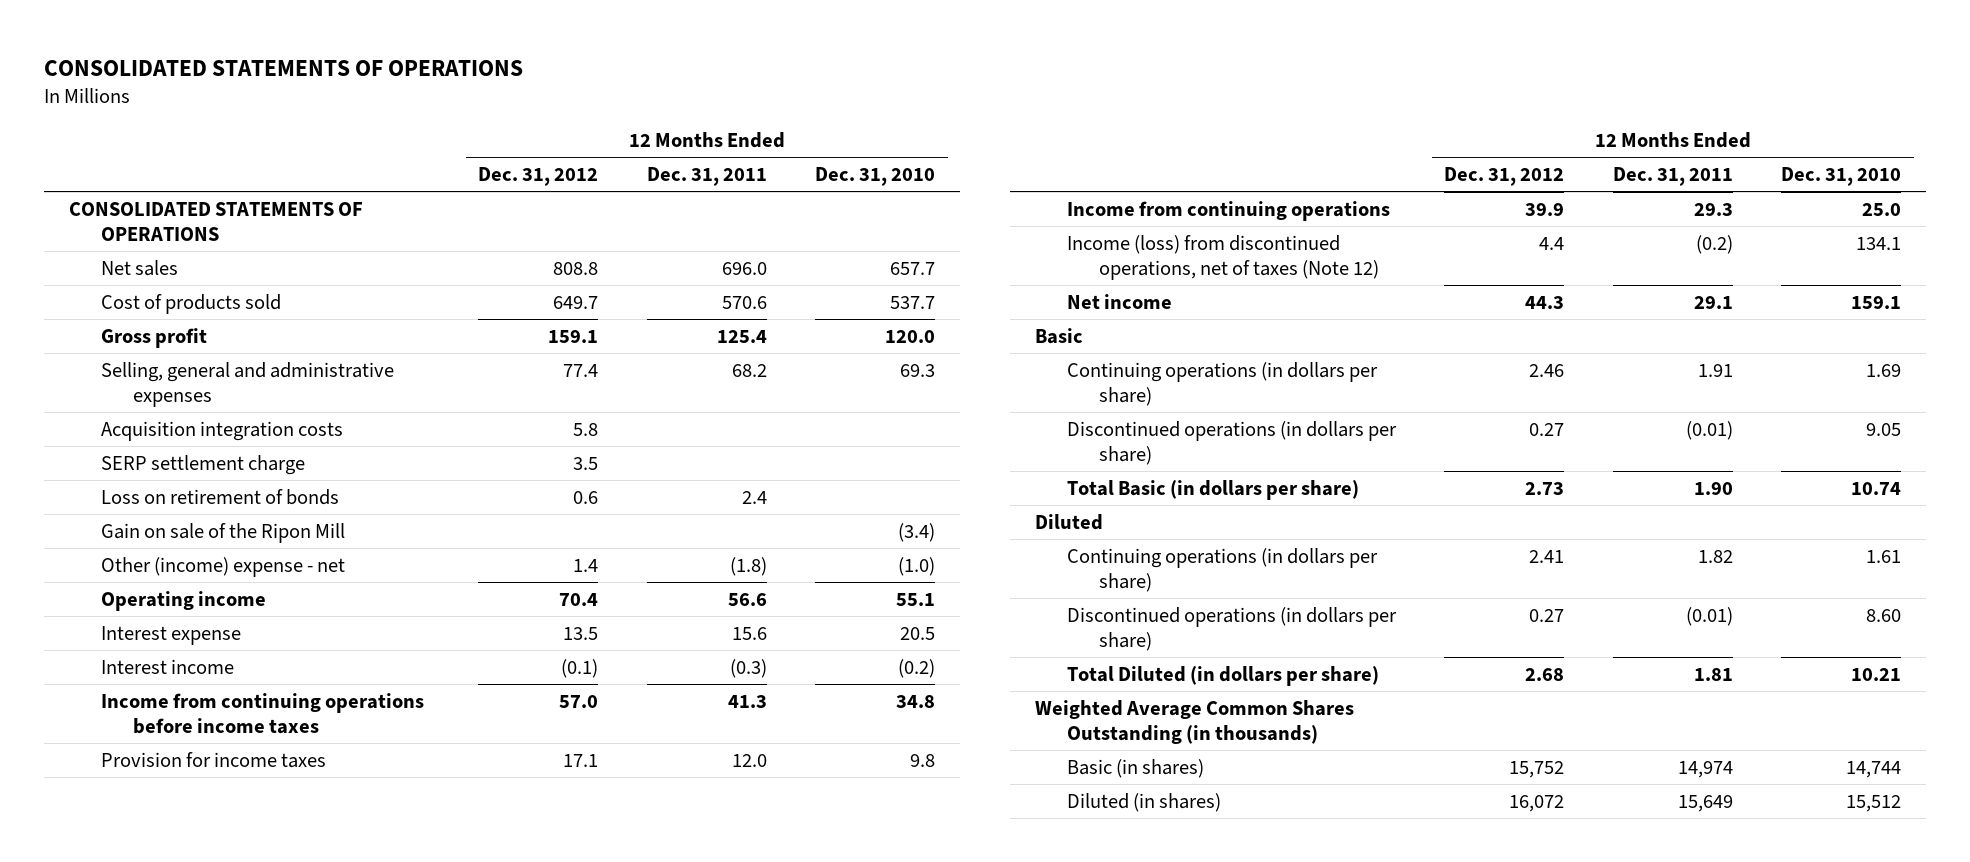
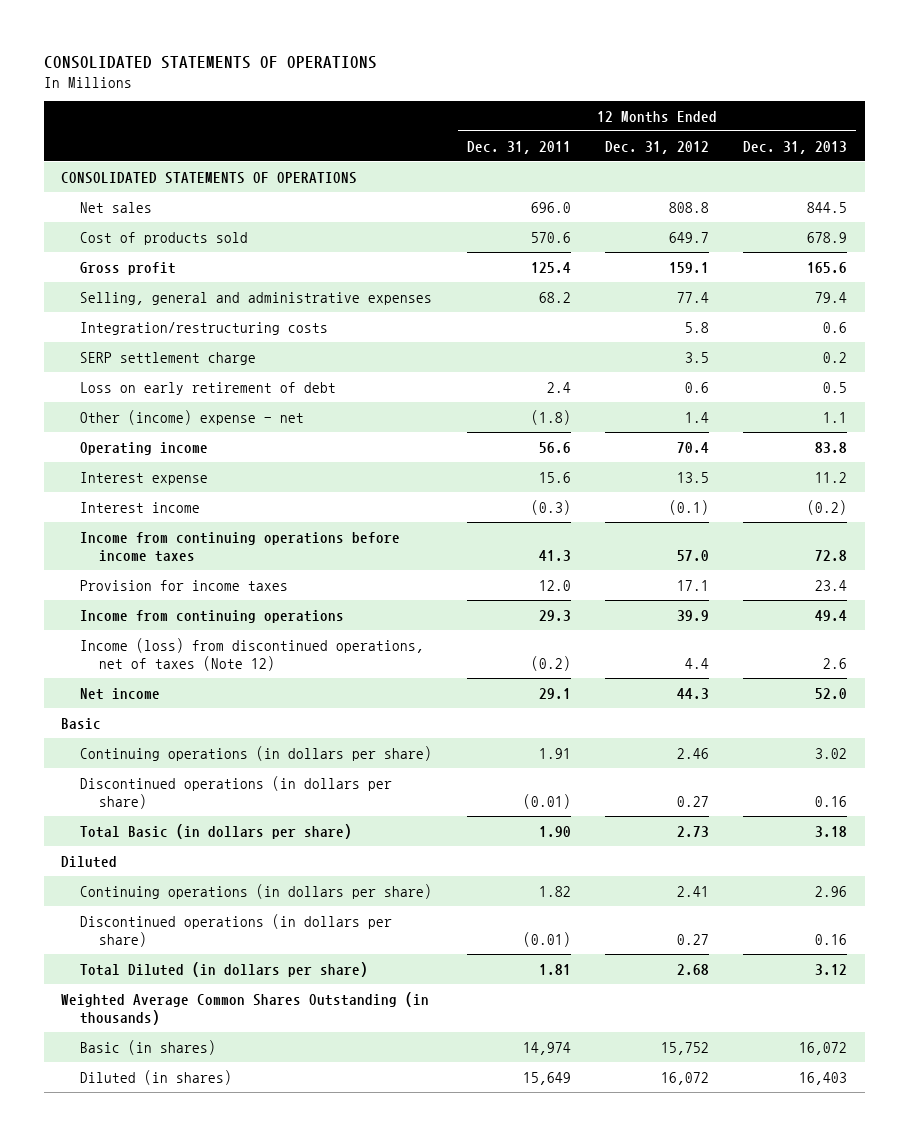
- | 12 Months Ended Dec. 31, 2012 | 12 Months Ended Dec. 31, 2011 | 12 Months Ended Dec. 31, 2010
+ | 12 Months Ended Dec. 31, 2011 | 12 Months Ended Dec. 31, 2012 | 12 Months Ended Dec. 31, 2013
- Acquisition integration costs | 5.8 | |
+ Integration/restructuring costs | | 5.8 | 0.6
- Loss on retirement of bonds | 0.6 | 2.4 |
- Gain on sale of the Ripon Mill | | | (3.4)
+ Loss on early retirement of debt | 2.4 | 0.6 | 0.5

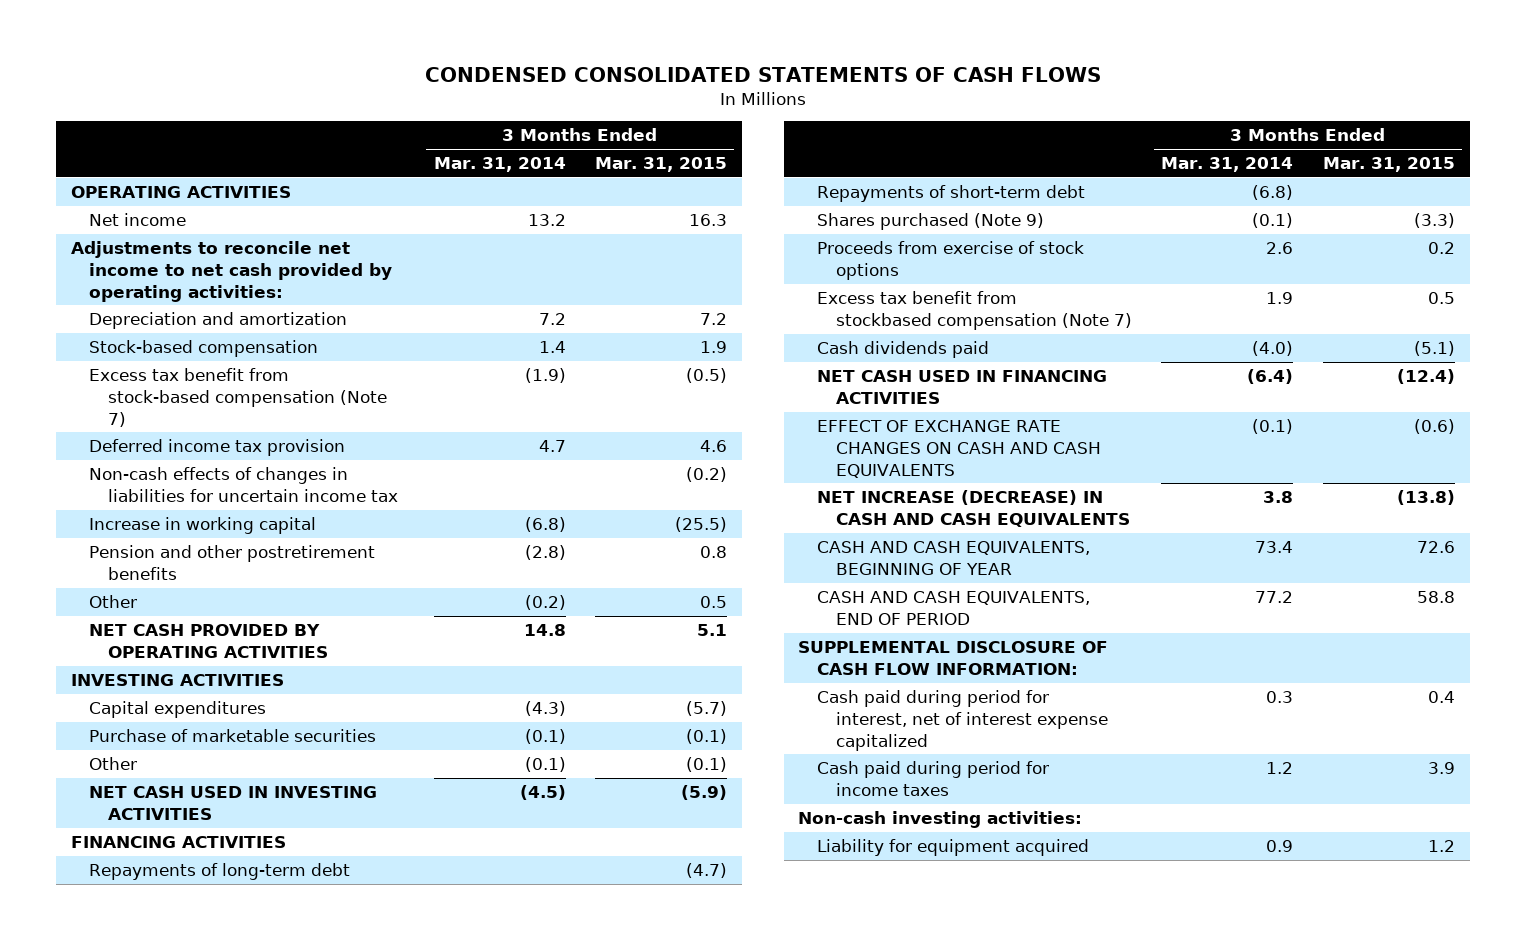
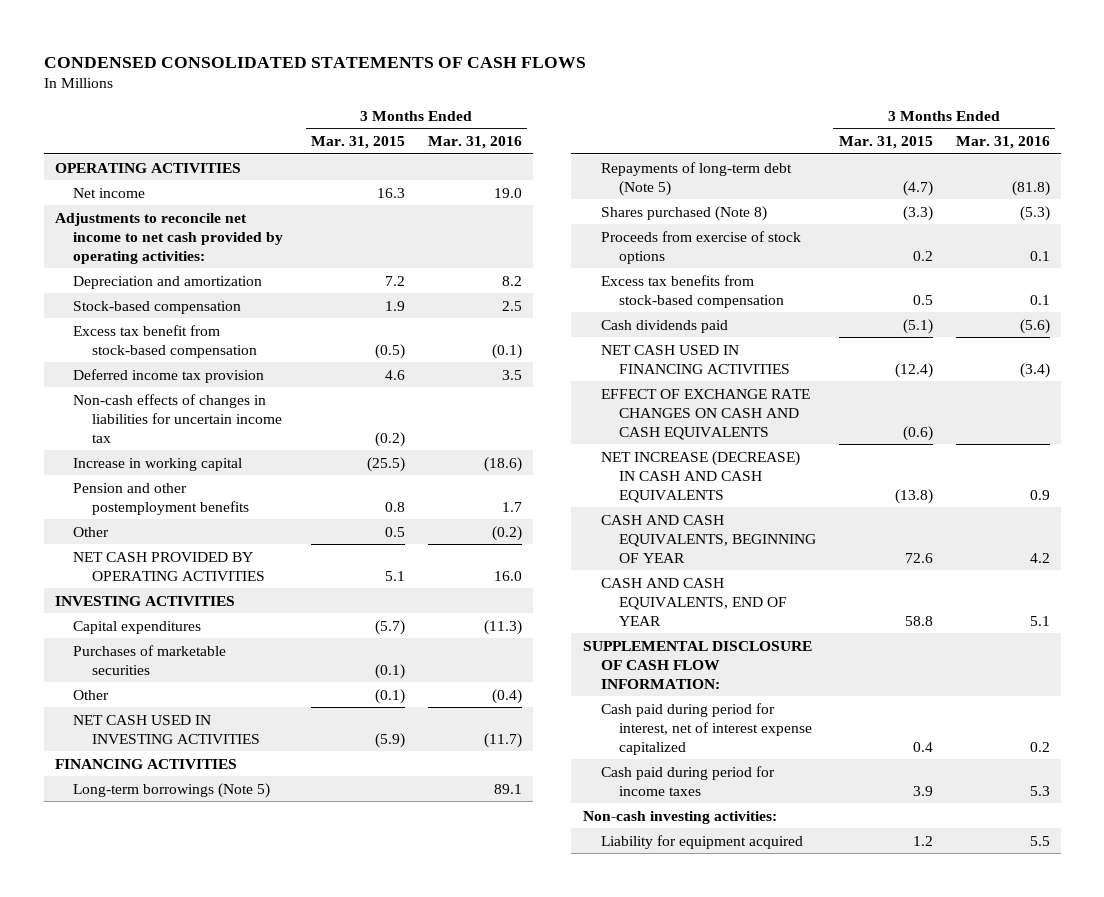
- | 3 Months Ended Mar. 31, 2014 | 3 Months Ended Mar. 31, 2015
+ | 3 Months Ended Mar. 31, 2015 | 3 Months Ended Mar. 31, 2016
- Excess tax benefit from stock-based compensation (Note 7) | (1.9) | (0.5)
+ Excess tax benefit from stock-based compensation | (0.5) | (0.1)
- Pension and other postretirement benefits | (2.8) | 0.8
+ Pension and other postemployment benefits | 0.8 | 1.7
- Purchase of marketable securities | (0.1) | (0.1)
+ Purchases of marketable securities | (0.1) |
- Repayments of long-term debt | | (4.7)
- Repayments of short-term debt | (6.8) |
- Shares purchased (Note 9) | (0.1) | (3.3)
+ Long-term borrowings (Note 5) | | 89.1
+ Repayments of long-term debt (Note 5) | (4.7) | (81.8)
+ Shares purchased (Note 8) | (3.3) | (5.3)
- Excess tax benefit from stockbased compensation (Note 7) | 1.9 | 0.5
+ Excess tax benefits from stock-based compensation | 0.5 | 0.1
- CASH AND CASH EQUIVALENTS, END OF PERIOD | 77.2 | 58.8
+ CASH AND CASH EQUIVALENTS, END OF YEAR | 58.8 | 5.1

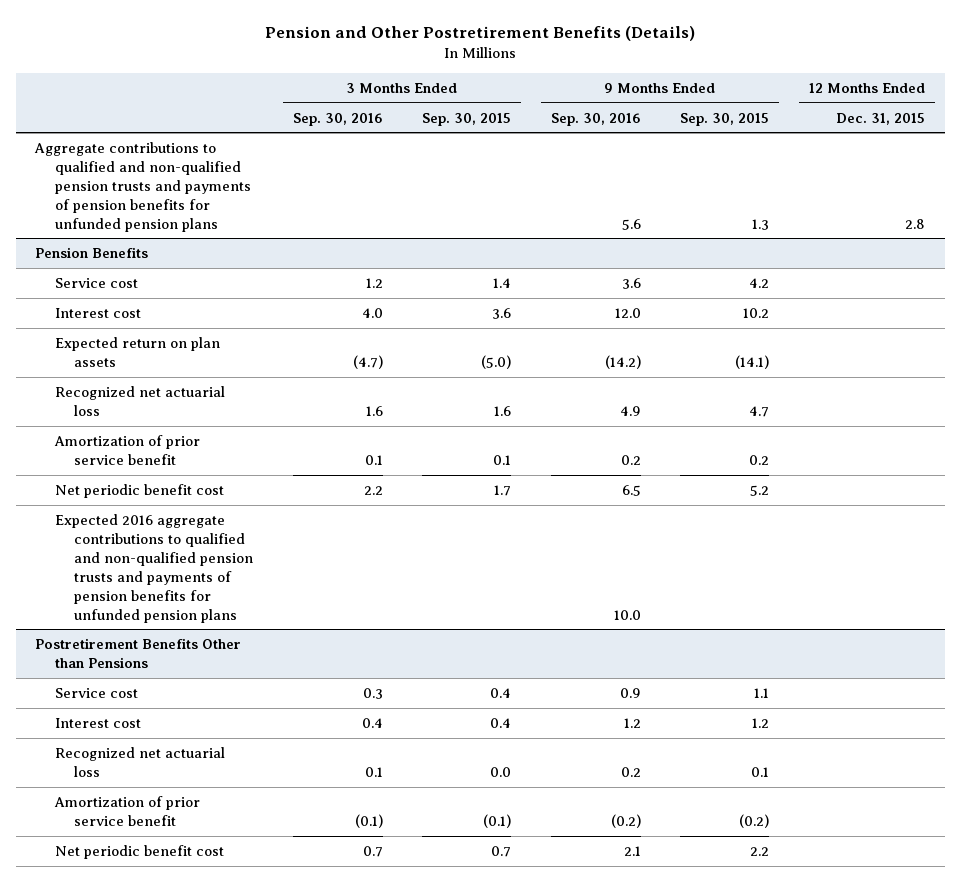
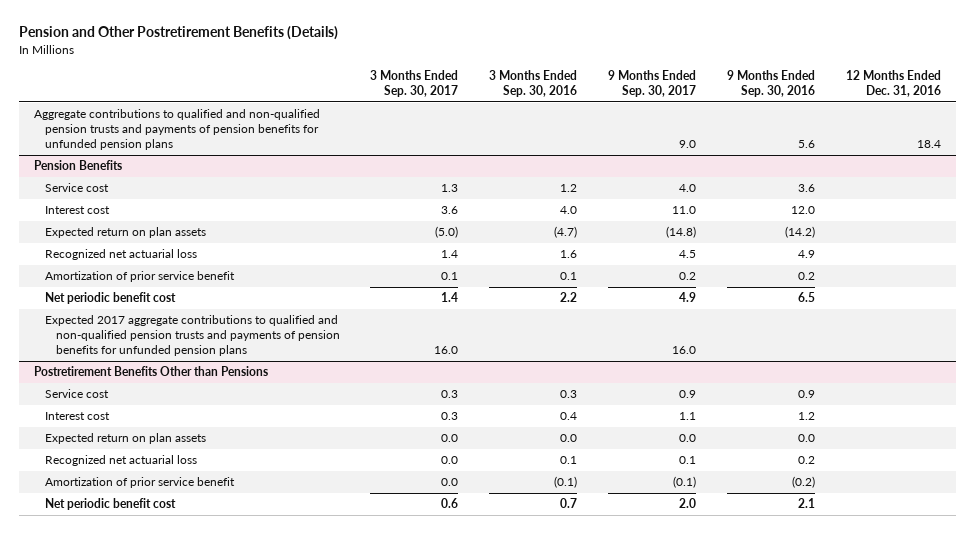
- | 3 Months Ended Sep. 30, 2016 | 3 Months Ended Sep. 30, 2015 | 9 Months Ended Sep. 30, 2016 | 9 Months Ended Sep. 30, 2015 | 12 Months Ended Dec. 31, 2015
+ | 3 Months Ended Sep. 30, 2017 | 3 Months Ended Sep. 30, 2016 | 9 Months Ended Sep. 30, 2017 | 9 Months Ended Sep. 30, 2016 | 12 Months Ended Dec. 31, 2016
@ Pension Benefits
- Expected 2016 aggregate contributions to qualified and non-qualified pension trusts and payments of pension benefits for unfunded pension plans | | | 10.0 | |
+ Expected 2017 aggregate contributions to qualified and non-qualified pension trusts and payments of pension benefits for unfunded pension plans | 16.0 | | 16.0 | |
@ Postretirement Benefits Other than Pensions
+ Expected return on plan assets | 0.0 | 0.0 | 0.0 | 0.0 |

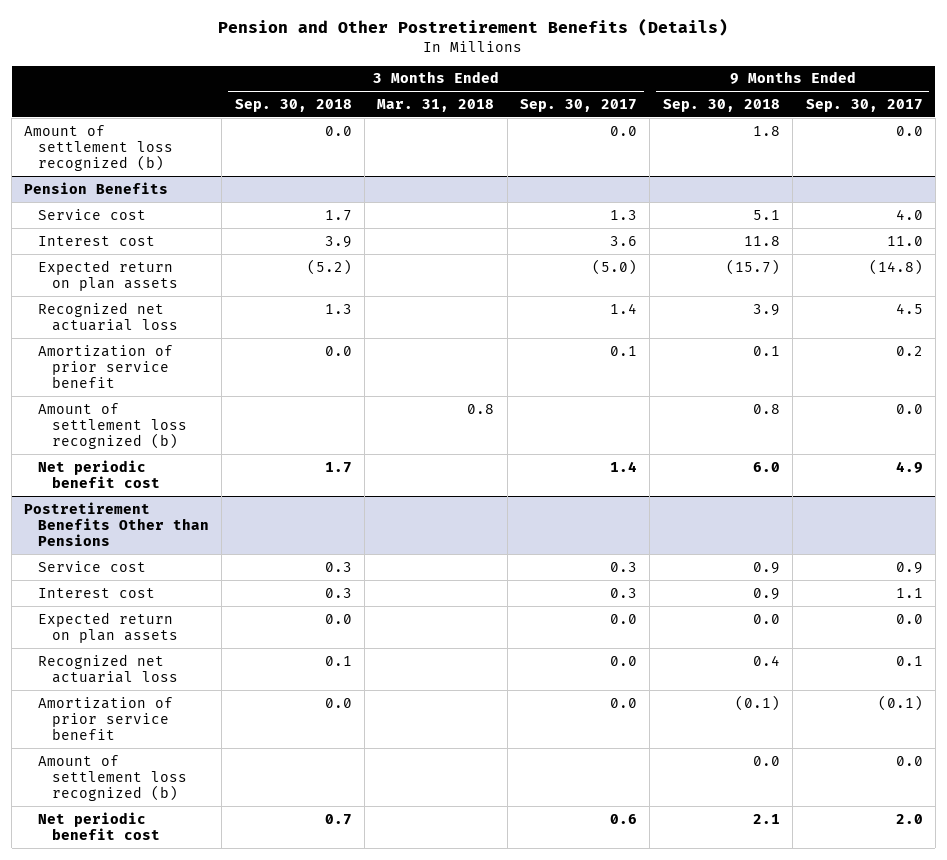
- | 3 Months Ended Sep. 30, 2017 | 3 Months Ended Sep. 30, 2016 | 9 Months Ended Sep. 30, 2017 | 9 Months Ended Sep. 30, 2016 | 12 Months Ended Dec. 31, 2016
+ | 3 Months Ended Sep. 30, 2018 | 3 Months Ended Mar. 31, 2018 | 3 Months Ended Sep. 30, 2017 | 9 Months Ended Sep. 30, 2018 | 9 Months Ended Sep. 30, 2017
- Aggregate contributions to qualified and non-qualified pension trusts and payments of pension benefits for unfunded pension plans | | | 9.0 | 5.6 | 18.4
+ Amount of settlement loss recognized (b) | 0.0 | | 0.0 | 1.8 | 0.0
@ Pension Benefits
+ Amount of settlement loss recognized (b) | | 0.8 | | 0.8 | 0.0
- Expected 2017 aggregate contributions to qualified and non-qualified pension trusts and payments of pension benefits for unfunded pension plans | 16.0 | | 16.0 | |
@ Postretirement Benefits Other than Pensions
+ Amount of settlement loss recognized (b) | | | | 0.0 | 0.0

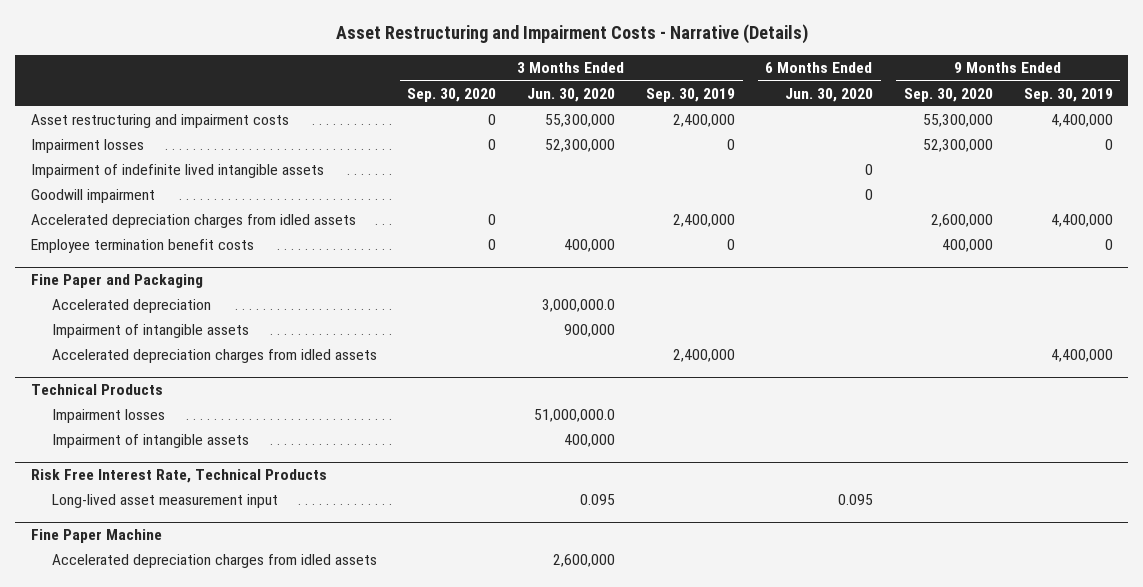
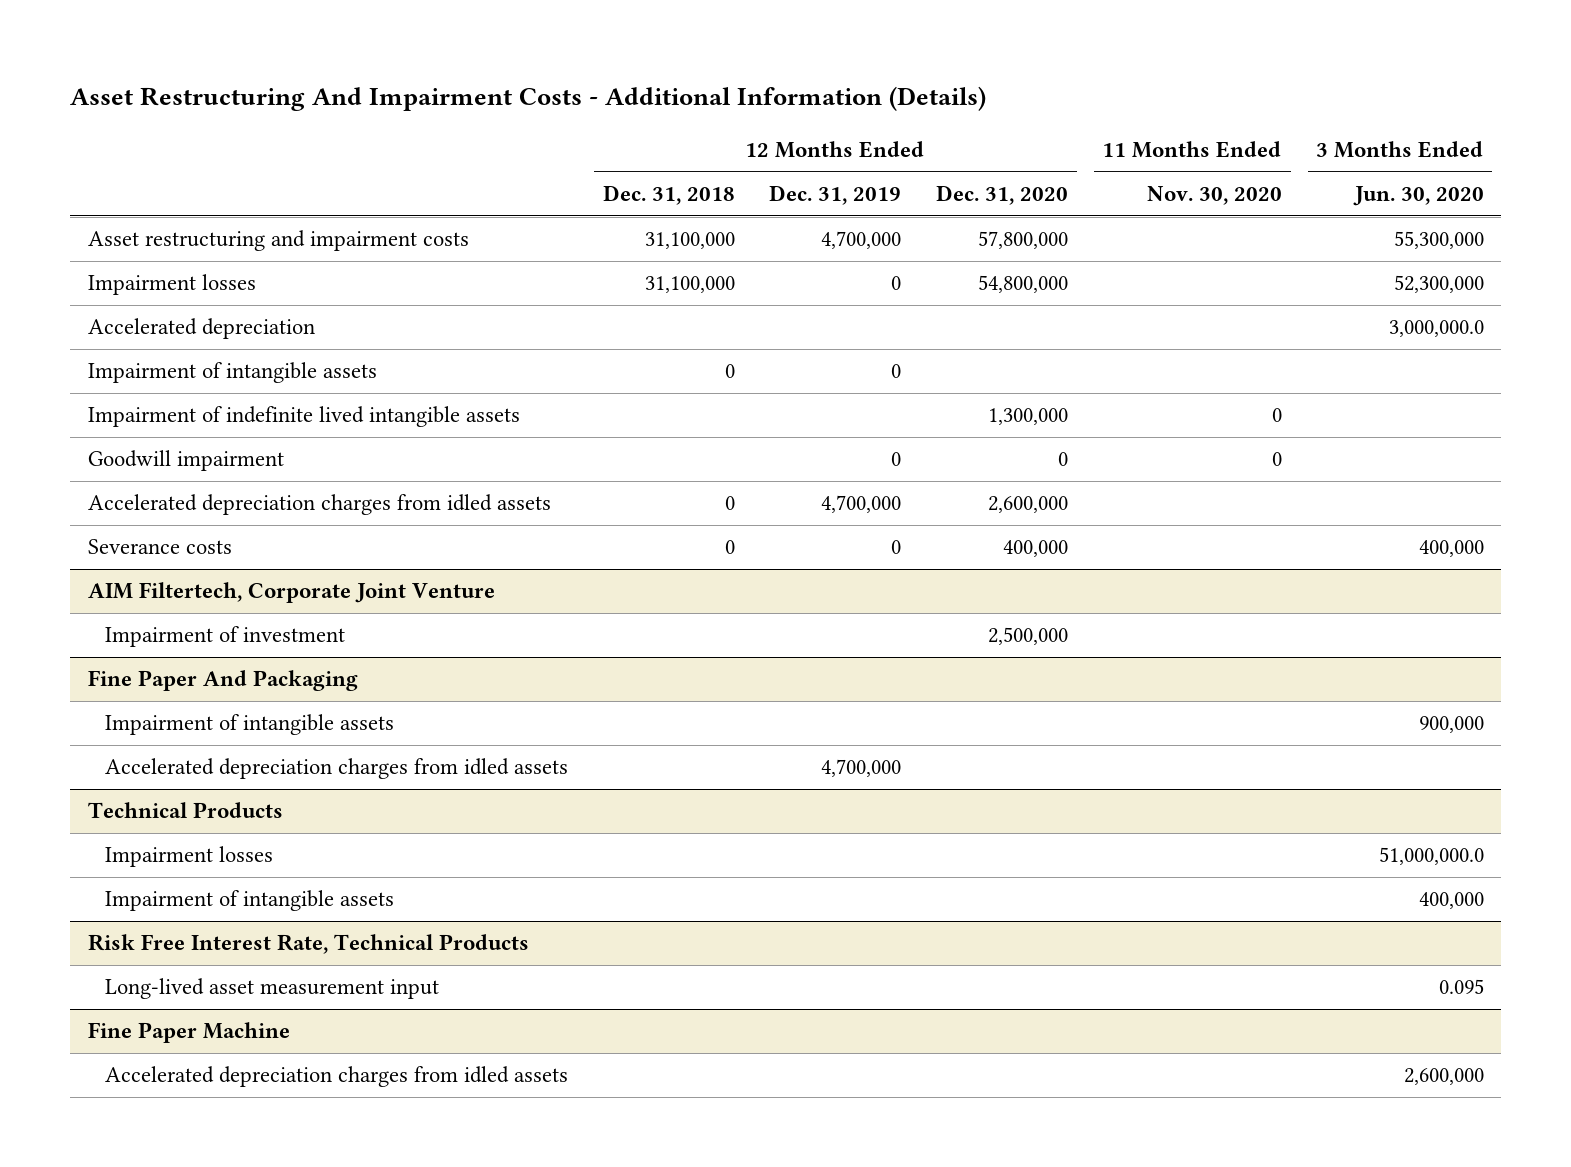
- Asset Restructuring and Impairment Costs - Narrative (Details)
+ Asset Restructuring And Impairment Costs - Additional Information (Details)
- | 3 Months Ended Sep. 30, 2020 | 3 Months Ended Jun. 30, 2020 | 3 Months Ended Sep. 30, 2019 | 6 Months Ended Jun. 30, 2020 | 9 Months Ended Sep. 30, 2020 | 9 Months Ended Sep. 30, 2019
+ | 12 Months Ended Dec. 31, 2018 | 12 Months Ended Dec. 31, 2019 | 12 Months Ended Dec. 31, 2020 | 11 Months Ended Nov. 30, 2020 | 3 Months Ended Jun. 30, 2020
+ Accelerated depreciation | | | | | 3,000,000.0
+ Impairment of intangible assets | 0 | 0 | | |
- Employee termination benefit costs | 0 | 400,000 | 0 | | 400,000 | 0
- Fine Paper and Packaging
- Accelerated depreciation | | 3,000,000.0 | | | |
+ Severance costs | 0 | 0 | 400,000 | | 400,000
+ AIM Filtertech, Corporate Joint Venture
+ Impairment of investment | | | 2,500,000 | |
+ Fine Paper And Packaging

